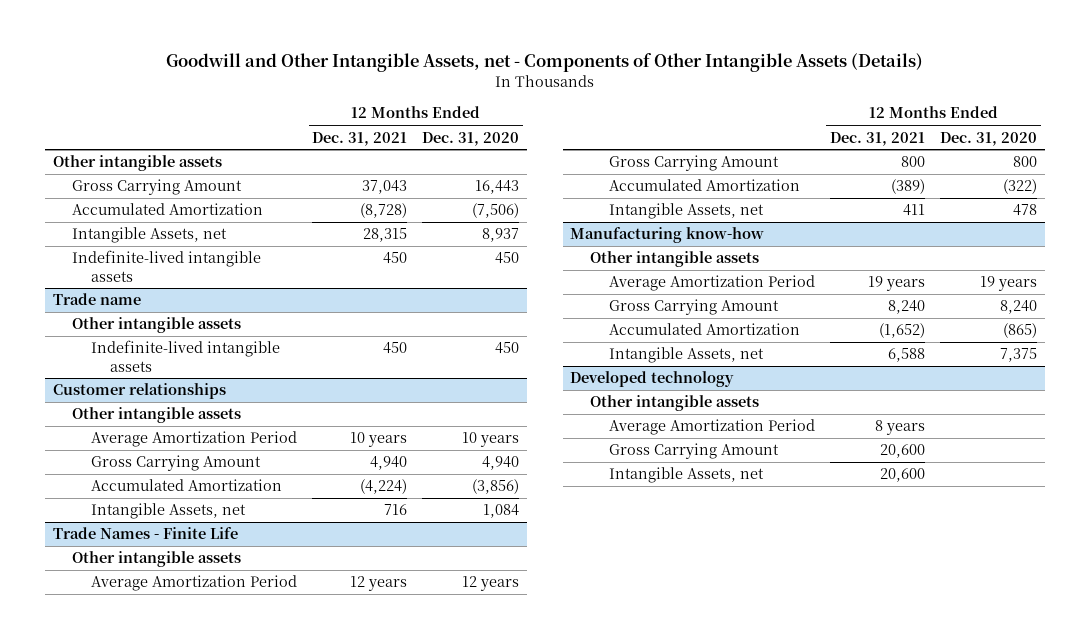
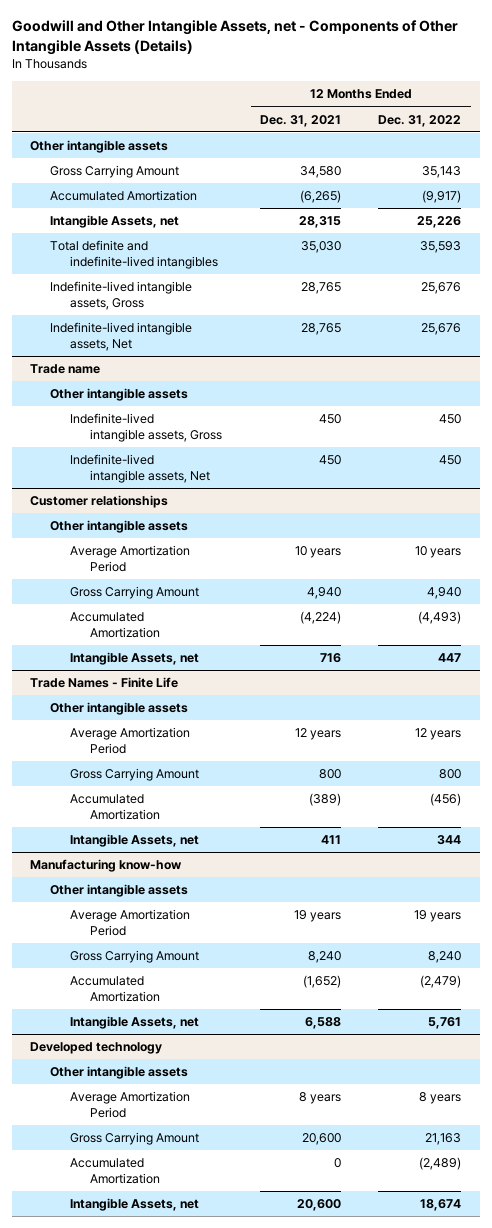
- | 12 Months Ended Dec. 31, 2021 | 12 Months Ended Dec. 31, 2020
+ | 12 Months Ended Dec. 31, 2021 | 12 Months Ended Dec. 31, 2022
- Gross Carrying Amount | 37,043 | 16,443
- Accumulated Amortization | (8,728) | (7,506)
+ Gross Carrying Amount | 34,580 | 35,143
+ Accumulated Amortization | (6,265) | (9,917)
- Indefinite-lived intangible assets | 450 | 450
+ Total definite and indefinite-lived intangibles | 35,030 | 35,593
+ Indefinite-lived intangible assets, Gross | 28,765 | 25,676
+ Indefinite-lived intangible assets, Net | 28,765 | 25,676
@ Trade name
- Indefinite-lived intangible assets | 450 | 450
+ Indefinite-lived intangible assets, Gross | 450 | 450
+ Indefinite-lived intangible assets, Net | 450 | 450
@ Developed technology
+ Accumulated Amortization | 0 | (2,489)

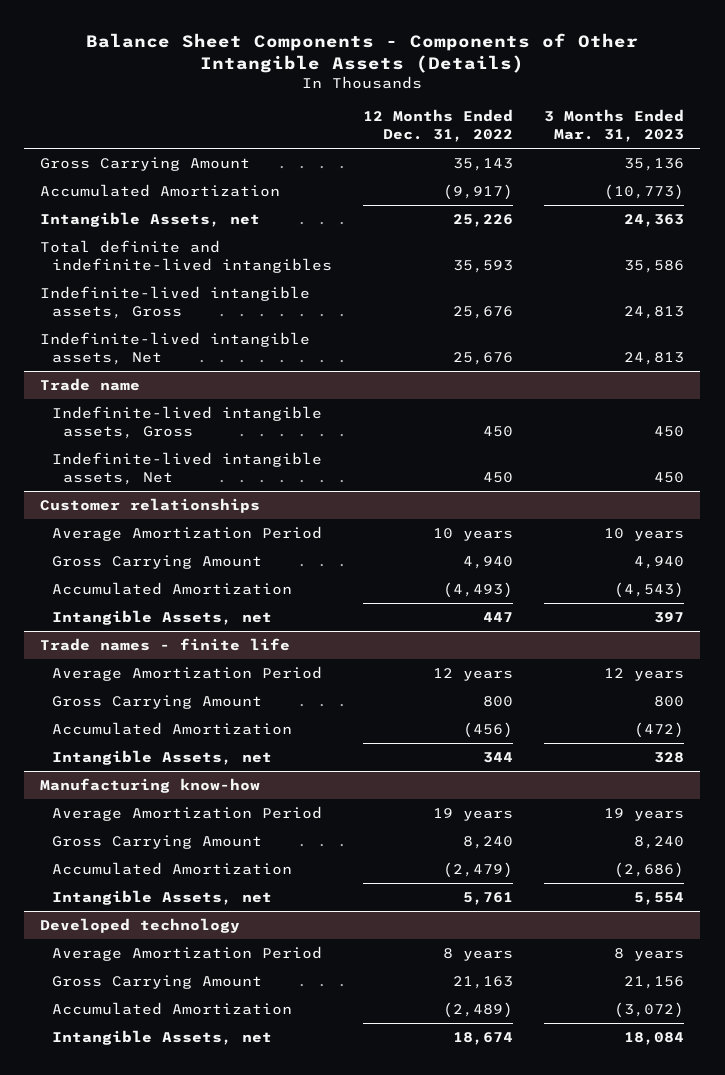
- Goodwill and Other Intangible Assets, net - Components of Other Intangible Assets (Details)
+ Balance Sheet Components - Components of Other Intangible Assets (Details)
- | 12 Months Ended Dec. 31, 2021 | 12 Months Ended Dec. 31, 2022
+ | 12 Months Ended Dec. 31, 2022 | 3 Months Ended Mar. 31, 2023
- Other intangible assets
@ Trade name
- Other intangible assets
@ Customer relationships
- Other intangible assets
- Trade Names - Finite Life
- Other intangible assets
+ Trade names - finite life
@ Manufacturing know-how
- Other intangible assets
@ Developed technology
- Other intangible assets

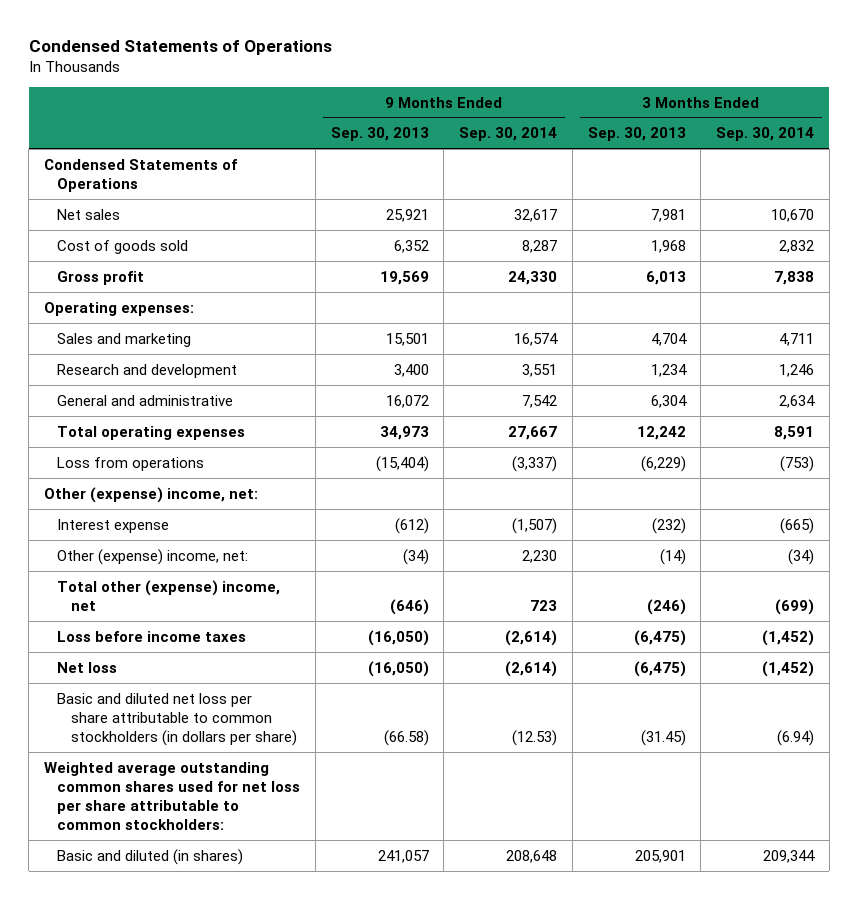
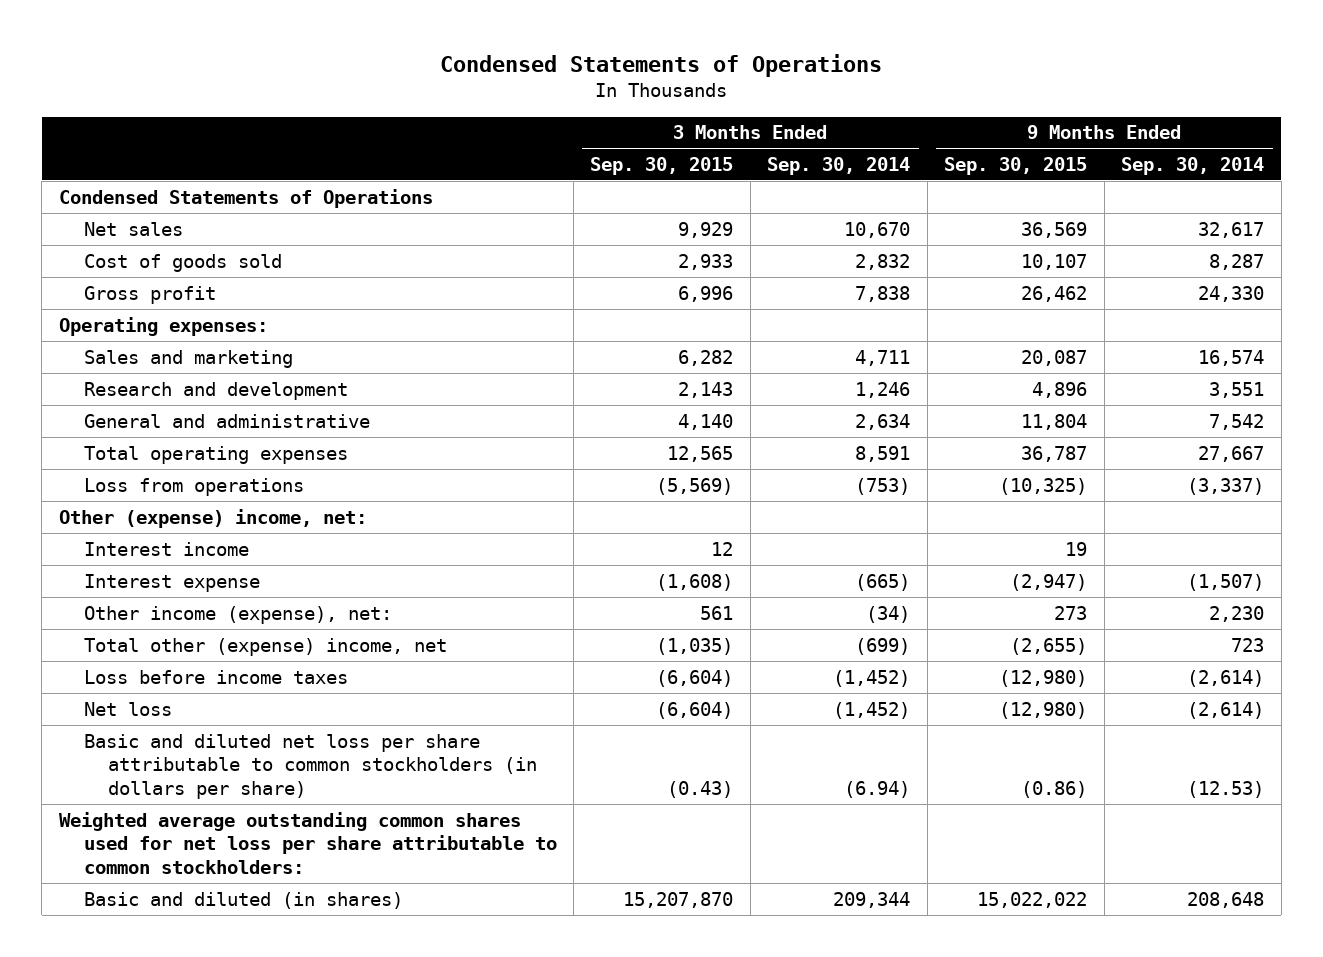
- | 9 Months Ended Sep. 30, 2013 | 9 Months Ended Sep. 30, 2014 | 3 Months Ended Sep. 30, 2013 | 3 Months Ended Sep. 30, 2014
+ | 3 Months Ended Sep. 30, 2015 | 3 Months Ended Sep. 30, 2014 | 9 Months Ended Sep. 30, 2015 | 9 Months Ended Sep. 30, 2014
+ Interest income | 12 | | 19 |
- Other (expense) income, net: | (34) | 2,230 | (14) | (34)
+ Other income (expense), net: | 561 | (34) | 273 | 2,230

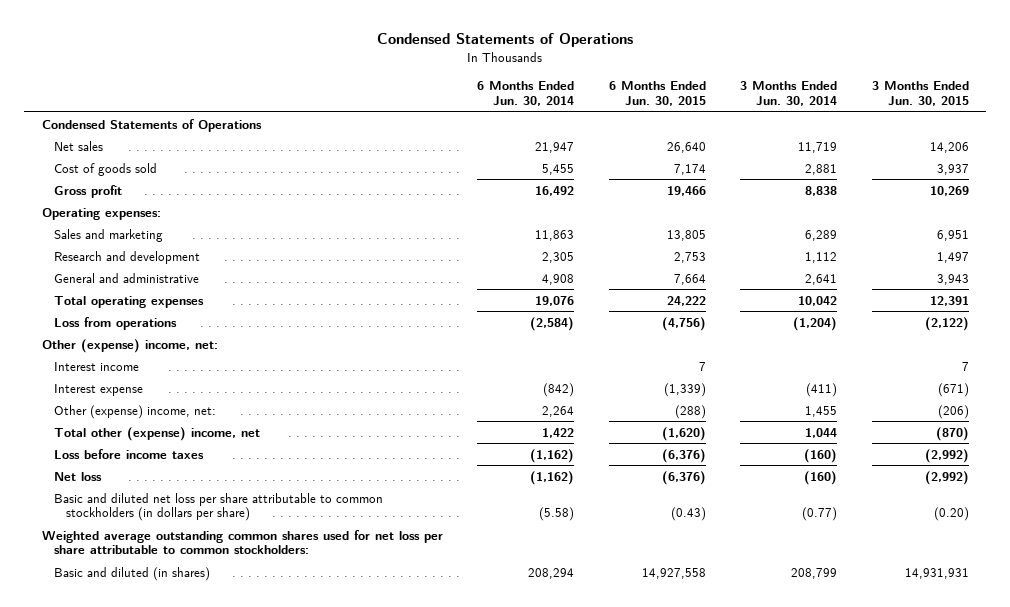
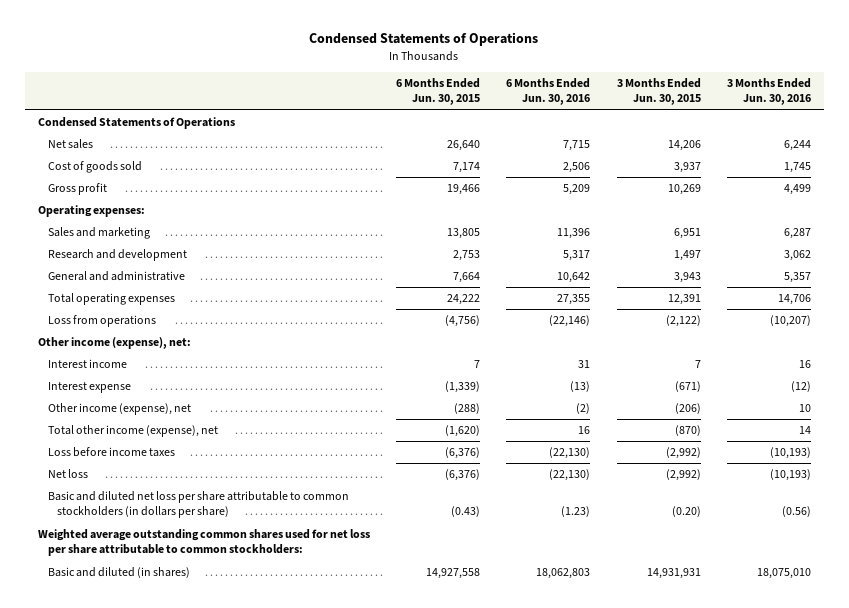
- | 6 Months Ended Jun. 30, 2014 | 6 Months Ended Jun. 30, 2015 | 3 Months Ended Jun. 30, 2014 | 3 Months Ended Jun. 30, 2015
+ | 6 Months Ended Jun. 30, 2015 | 6 Months Ended Jun. 30, 2016 | 3 Months Ended Jun. 30, 2015 | 3 Months Ended Jun. 30, 2016
- Other (expense) income, net:
+ Other income (expense), net:
- Other (expense) income, net: | 2,264 | (288) | 1,455 | (206)
- Total other (expense) income, net | 1,422 | (1,620) | 1,044 | (870)
+ Other income (expense), net | (288) | (2) | (206) | 10
+ Total other income (expense), net | (1,620) | 16 | (870) | 14

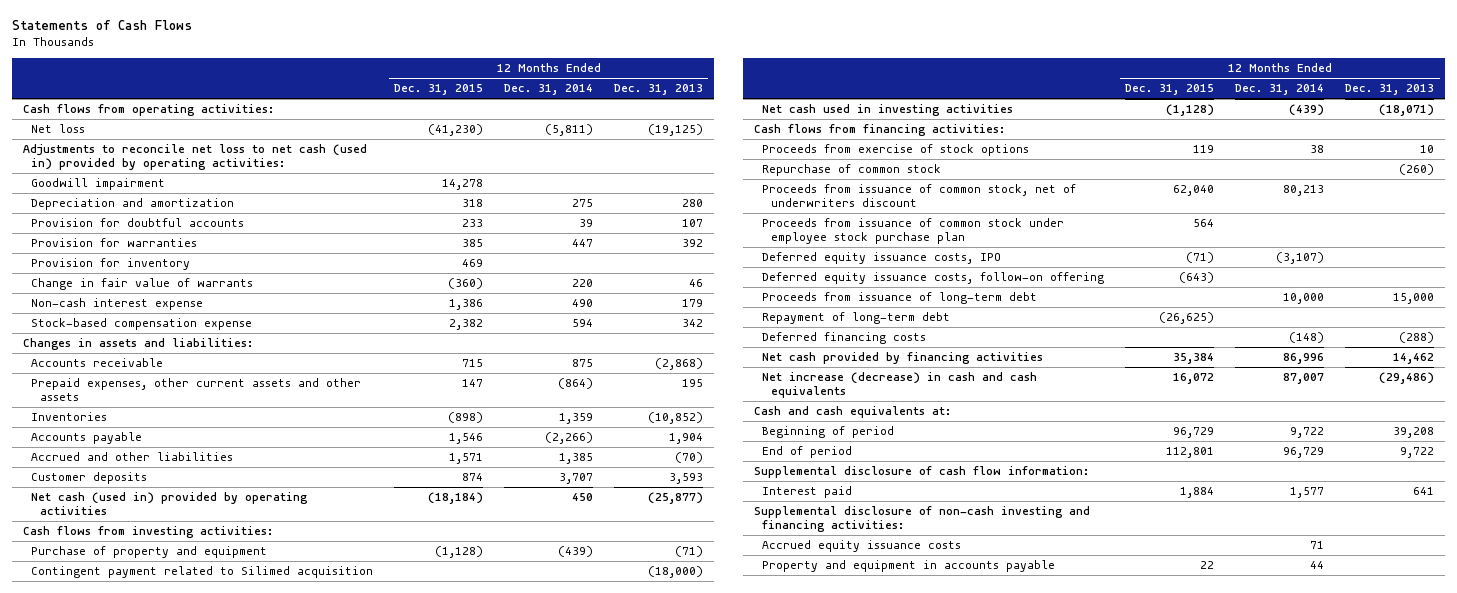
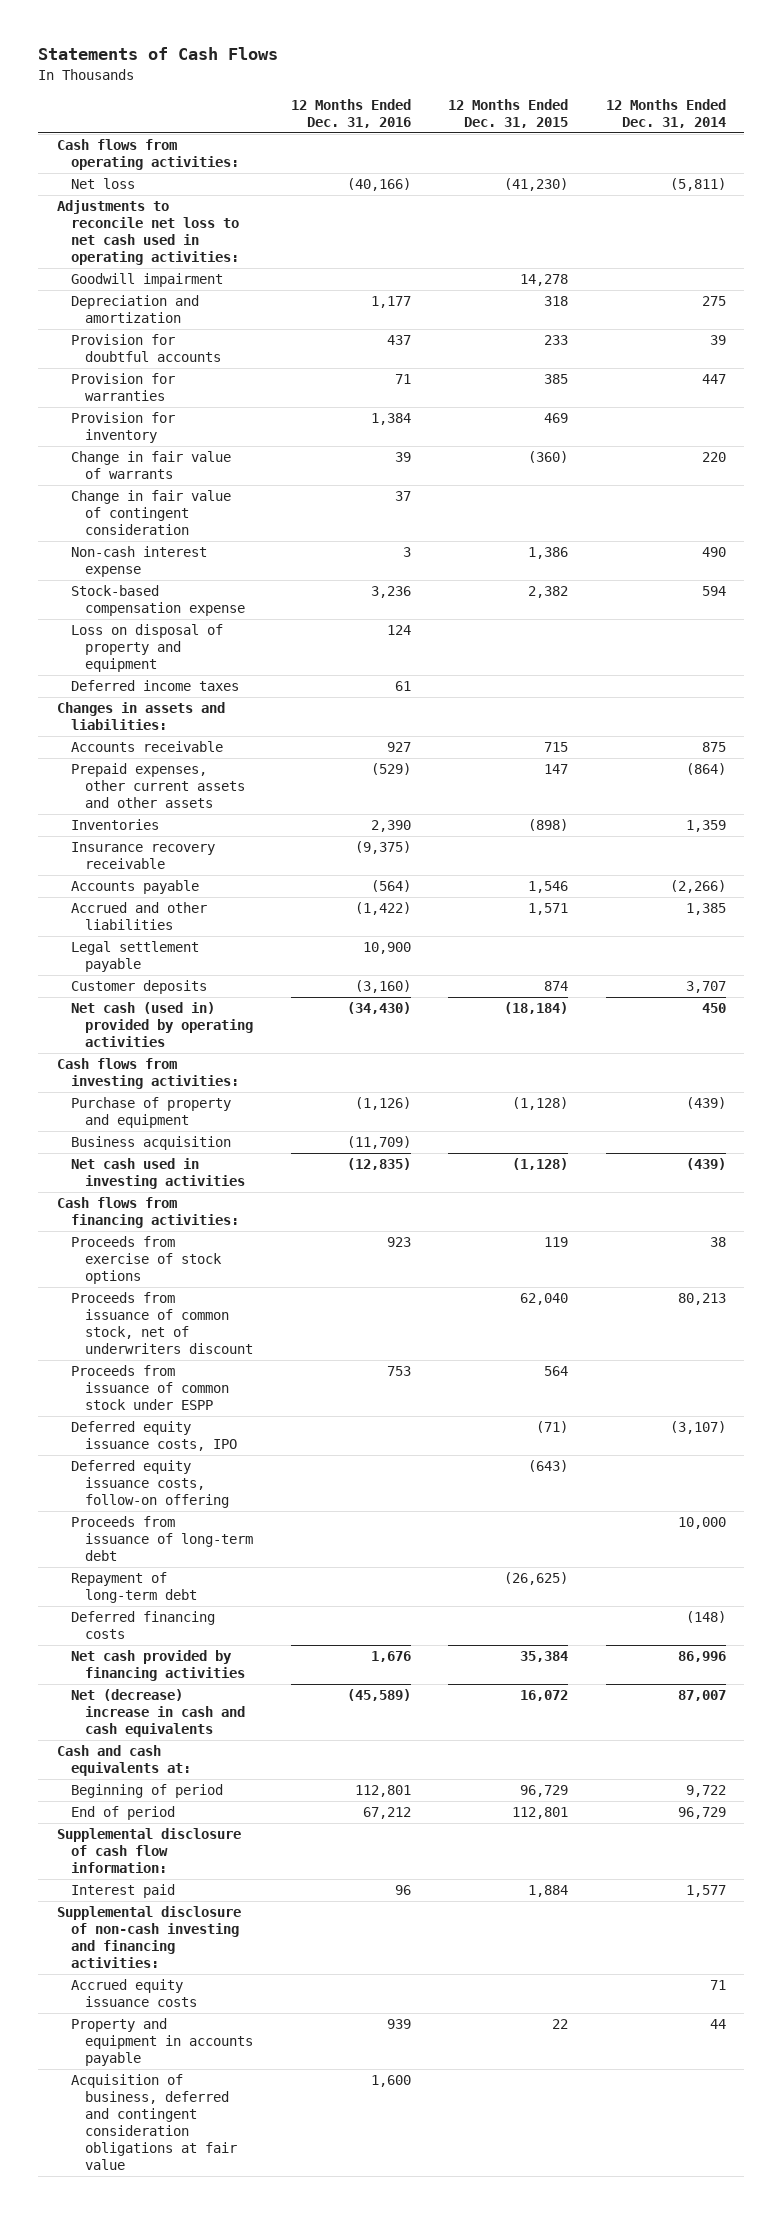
- | 12 Months Ended Dec. 31, 2015 | 12 Months Ended Dec. 31, 2014 | 12 Months Ended Dec. 31, 2013
+ | 12 Months Ended Dec. 31, 2016 | 12 Months Ended Dec. 31, 2015 | 12 Months Ended Dec. 31, 2014
- Adjustments to reconcile net loss to net cash (used in) provided by operating activities:
+ Adjustments to reconcile net loss to net cash used in operating activities:
+ Change in fair value of contingent consideration | 37 | |
+ Loss on disposal of property and equipment | 124 | |
+ Deferred income taxes | 61 | |
+ Insurance recovery receivable | (9,375) | |
+ Legal settlement payable | 10,900 | |
- Contingent payment related to Silimed acquisition | | | (18,000)
+ Business acquisition | (11,709) | |
- Repurchase of common stock | | | (260)
- Proceeds from issuance of common stock under employee stock purchase plan | 564 | |
+ Proceeds from issuance of common stock under ESPP | 753 | 564 |
- Net increase (decrease) in cash and cash equivalents | 16,072 | 87,007 | (29,486)
+ Net (decrease) increase in cash and cash equivalents | (45,589) | 16,072 | 87,007
+ Acquisition of business, deferred and contingent consideration obligations at fair value | 1,600 | |

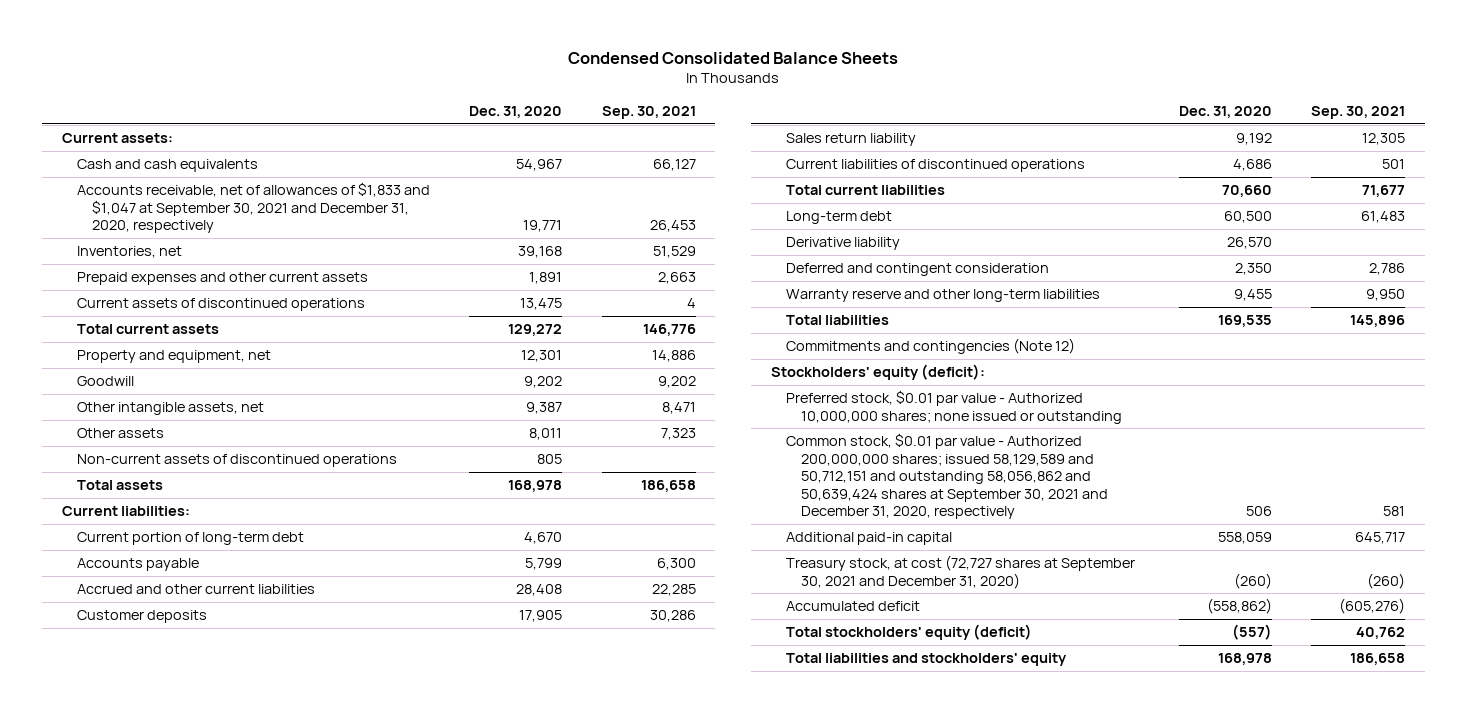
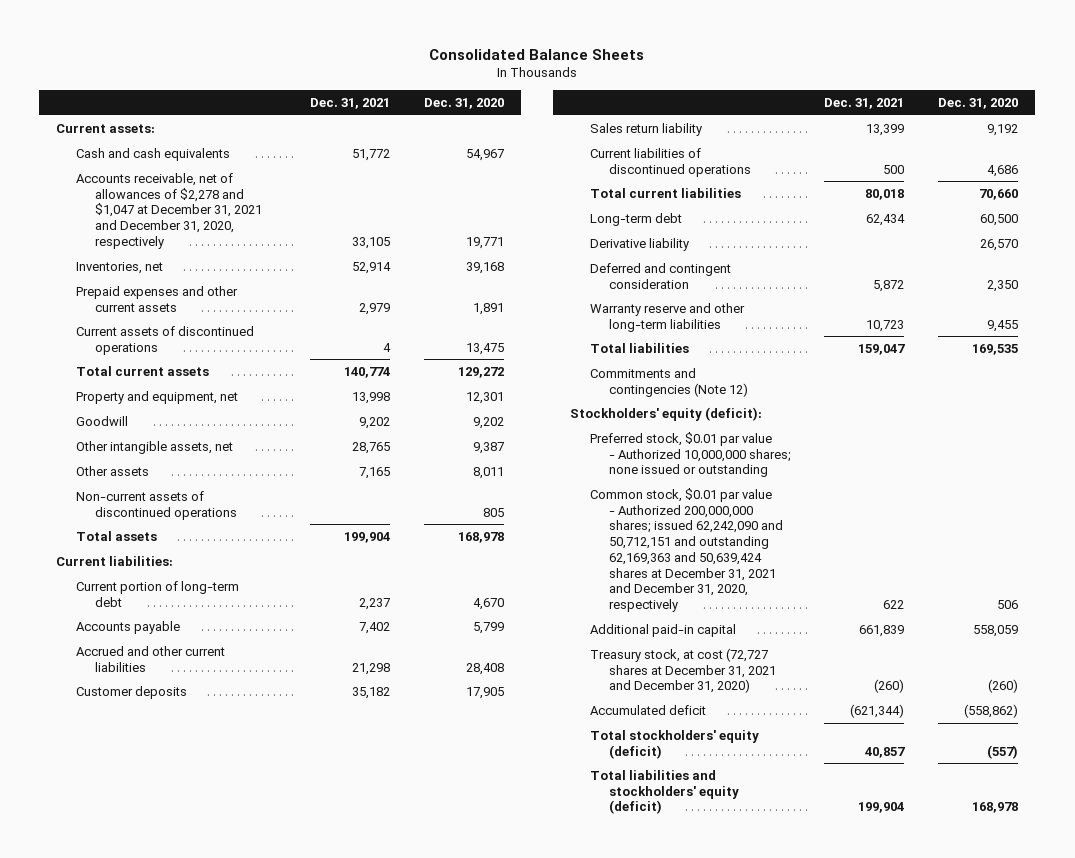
- Condensed Consolidated Balance Sheets
+ Consolidated Balance Sheets
- | Dec. 31, 2020 | Sep. 30, 2021
+ | Dec. 31, 2021 | Dec. 31, 2020
- Accounts receivable, net of allowances of $1,833 and $1,047 at September 30, 2021 and December 31, 2020, respectively | 19,771 | 26,453
+ Accounts receivable, net of allowances of $2,278 and $1,047 at December 31, 2021 and December 31, 2020, respectively | 33,105 | 19,771
- Common stock, $0.01 par value - Authorized 200,000,000 shares; issued 58,129,589 and 50,712,151 and outstanding 58,056,862 and 50,639,424 shares at September 30, 2021 and December 31, 2020, respectively | 506 | 581
+ Common stock, $0.01 par value - Authorized 200,000,000 shares; issued 62,242,090 and 50,712,151 and outstanding 62,169,363 and 50,639,424 shares at December 31, 2021 and December 31, 2020, respectively | 622 | 506
- Treasury stock, at cost (72,727 shares at September 30, 2021 and December 31, 2020) | (260) | (260)
+ Treasury stock, at cost (72,727 shares at December 31, 2021 and December 31, 2020) | (260) | (260)
- Total liabilities and stockholders' equity | 168,978 | 186,658
+ Total liabilities and stockholders' equity (deficit) | 199,904 | 168,978

